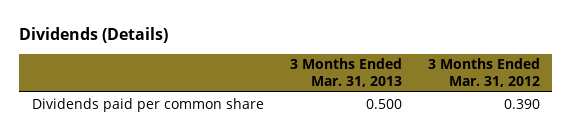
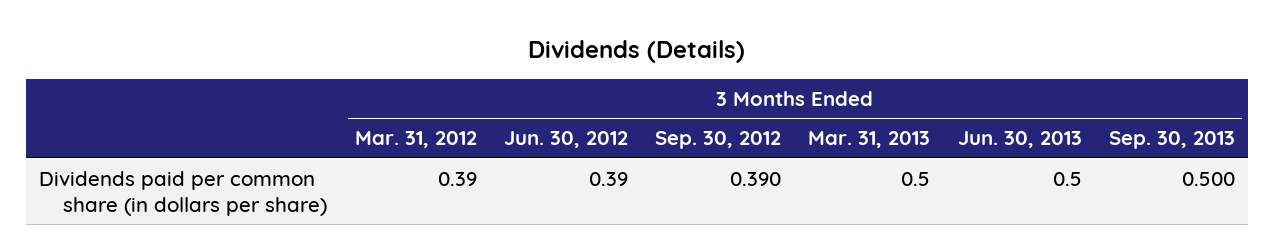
- | 3 Months Ended Mar. 31, 2013 | 3 Months Ended Mar. 31, 2012
+ | 3 Months Ended Mar. 31, 2012 | 3 Months Ended Jun. 30, 2012 | 3 Months Ended Sep. 30, 2012 | 3 Months Ended Mar. 31, 2013 | 3 Months Ended Jun. 30, 2013 | 3 Months Ended Sep. 30, 2013
- Dividends paid per common share | 0.500 | 0.390
+ Dividends paid per common share (in dollars per share) | 0.39 | 0.39 | 0.390 | 0.5 | 0.5 | 0.500

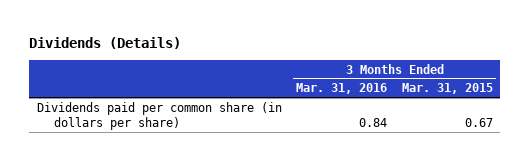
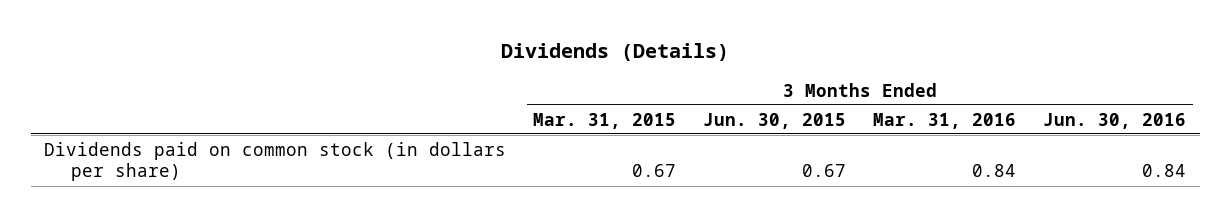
- | 3 Months Ended Mar. 31, 2016 | 3 Months Ended Mar. 31, 2015
+ | 3 Months Ended Mar. 31, 2015 | 3 Months Ended Jun. 30, 2015 | 3 Months Ended Mar. 31, 2016 | 3 Months Ended Jun. 30, 2016
- Dividends paid per common share (in dollars per share) | 0.84 | 0.67
+ Dividends paid on common stock (in dollars per share) | 0.67 | 0.67 | 0.84 | 0.84

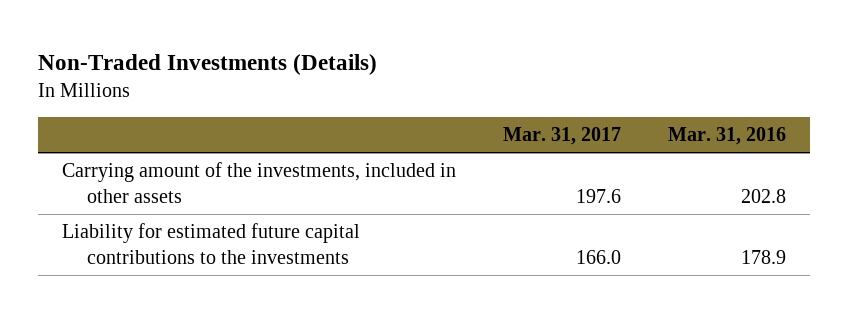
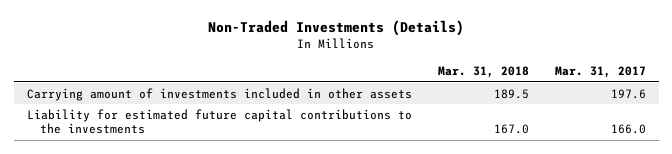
- | Mar. 31, 2017 | Mar. 31, 2016
+ | Mar. 31, 2018 | Mar. 31, 2017
- Carrying amount of the investments, included in other assets | 197.6 | 202.8
+ Carrying amount of investments included in other assets | 189.5 | 197.6

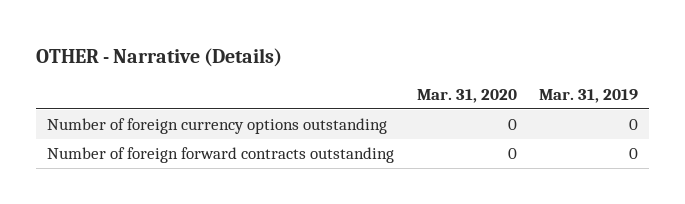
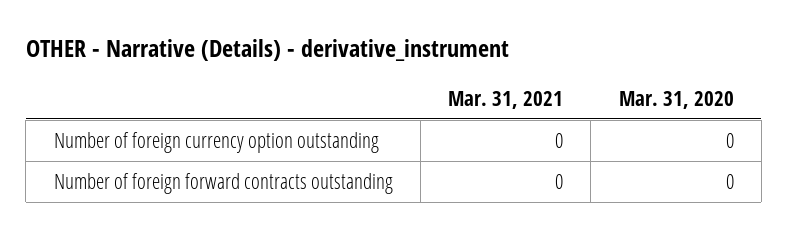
- OTHER - Narrative (Details)
+ OTHER - Narrative (Details) - derivative_instrument
- | Mar. 31, 2020 | Mar. 31, 2019
+ | Mar. 31, 2021 | Mar. 31, 2020
- Number of foreign currency options outstanding | 0 | 0
+ Number of foreign currency option outstanding | 0 | 0

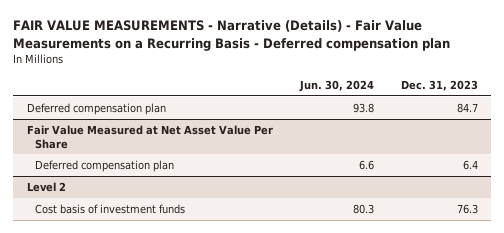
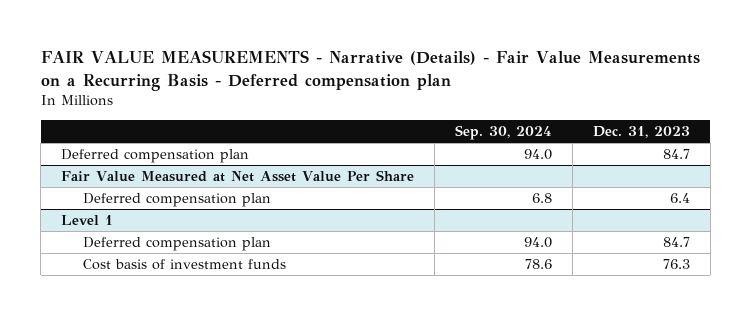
- | Jun. 30, 2024 | Dec. 31, 2023
+ | Sep. 30, 2024 | Dec. 31, 2023
- Level 2
+ Level 1
+ Deferred compensation plan | 94.0 | 84.7

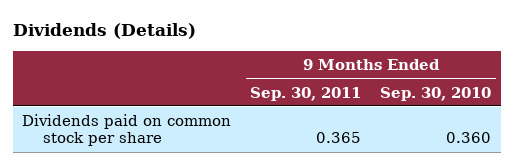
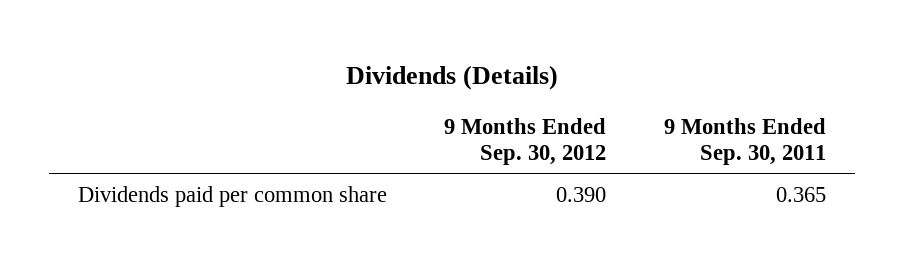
- | 9 Months Ended Sep. 30, 2011 | 9 Months Ended Sep. 30, 2010
+ | 9 Months Ended Sep. 30, 2012 | 9 Months Ended Sep. 30, 2011
- Dividends paid on common stock per share | 0.365 | 0.360
+ Dividends paid per common share | 0.390 | 0.365

